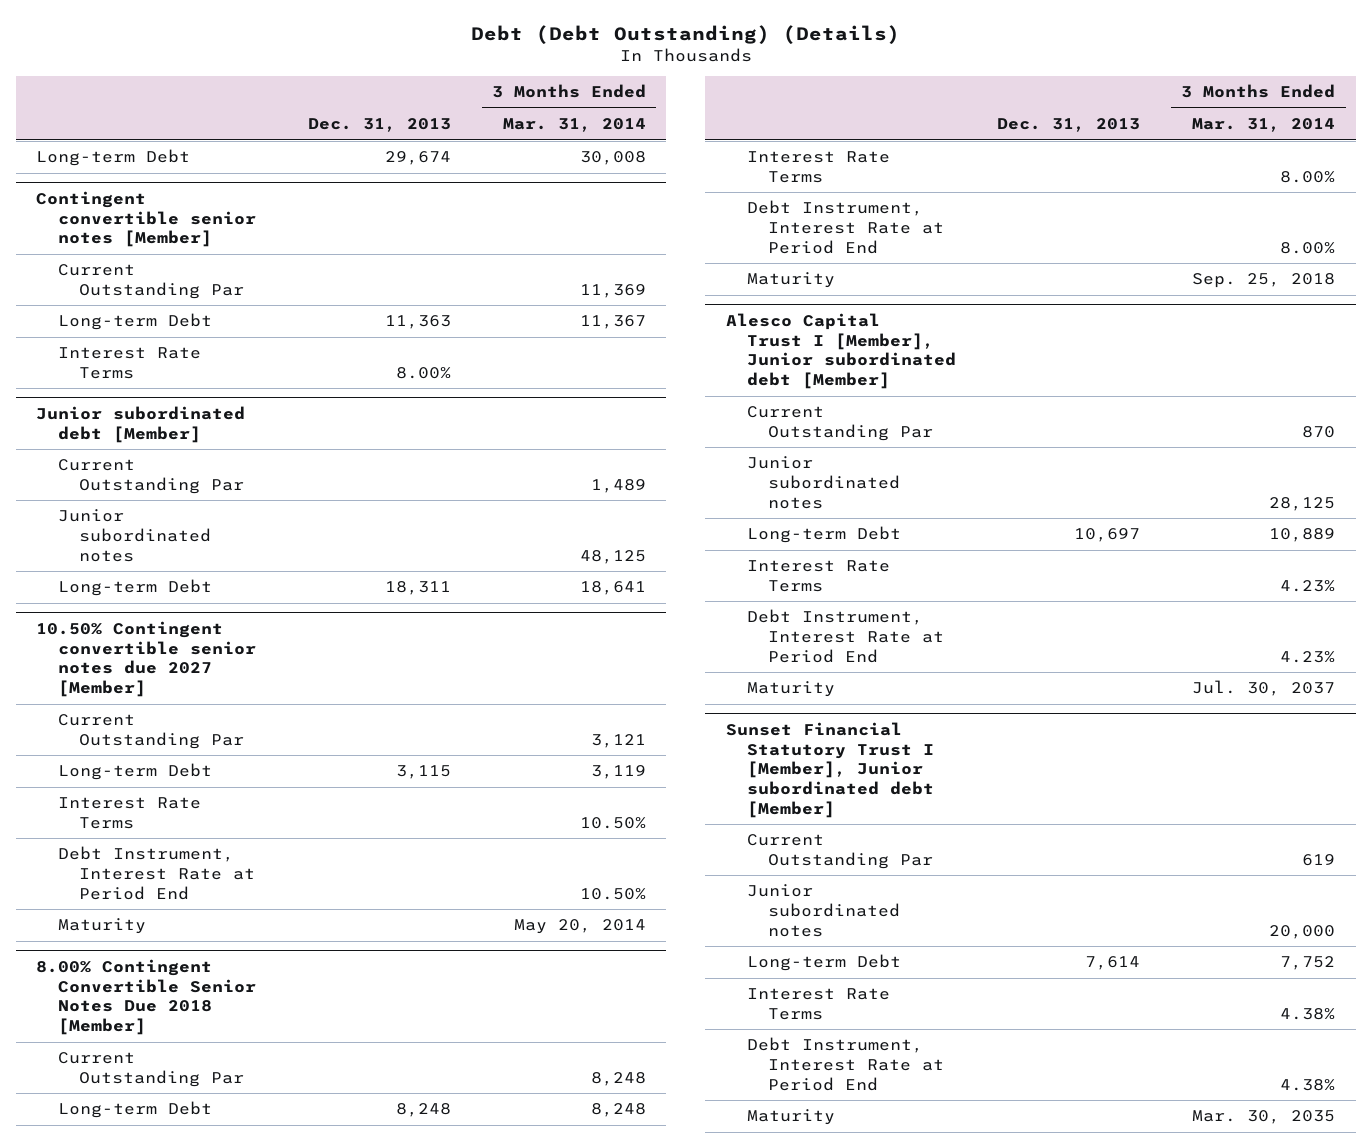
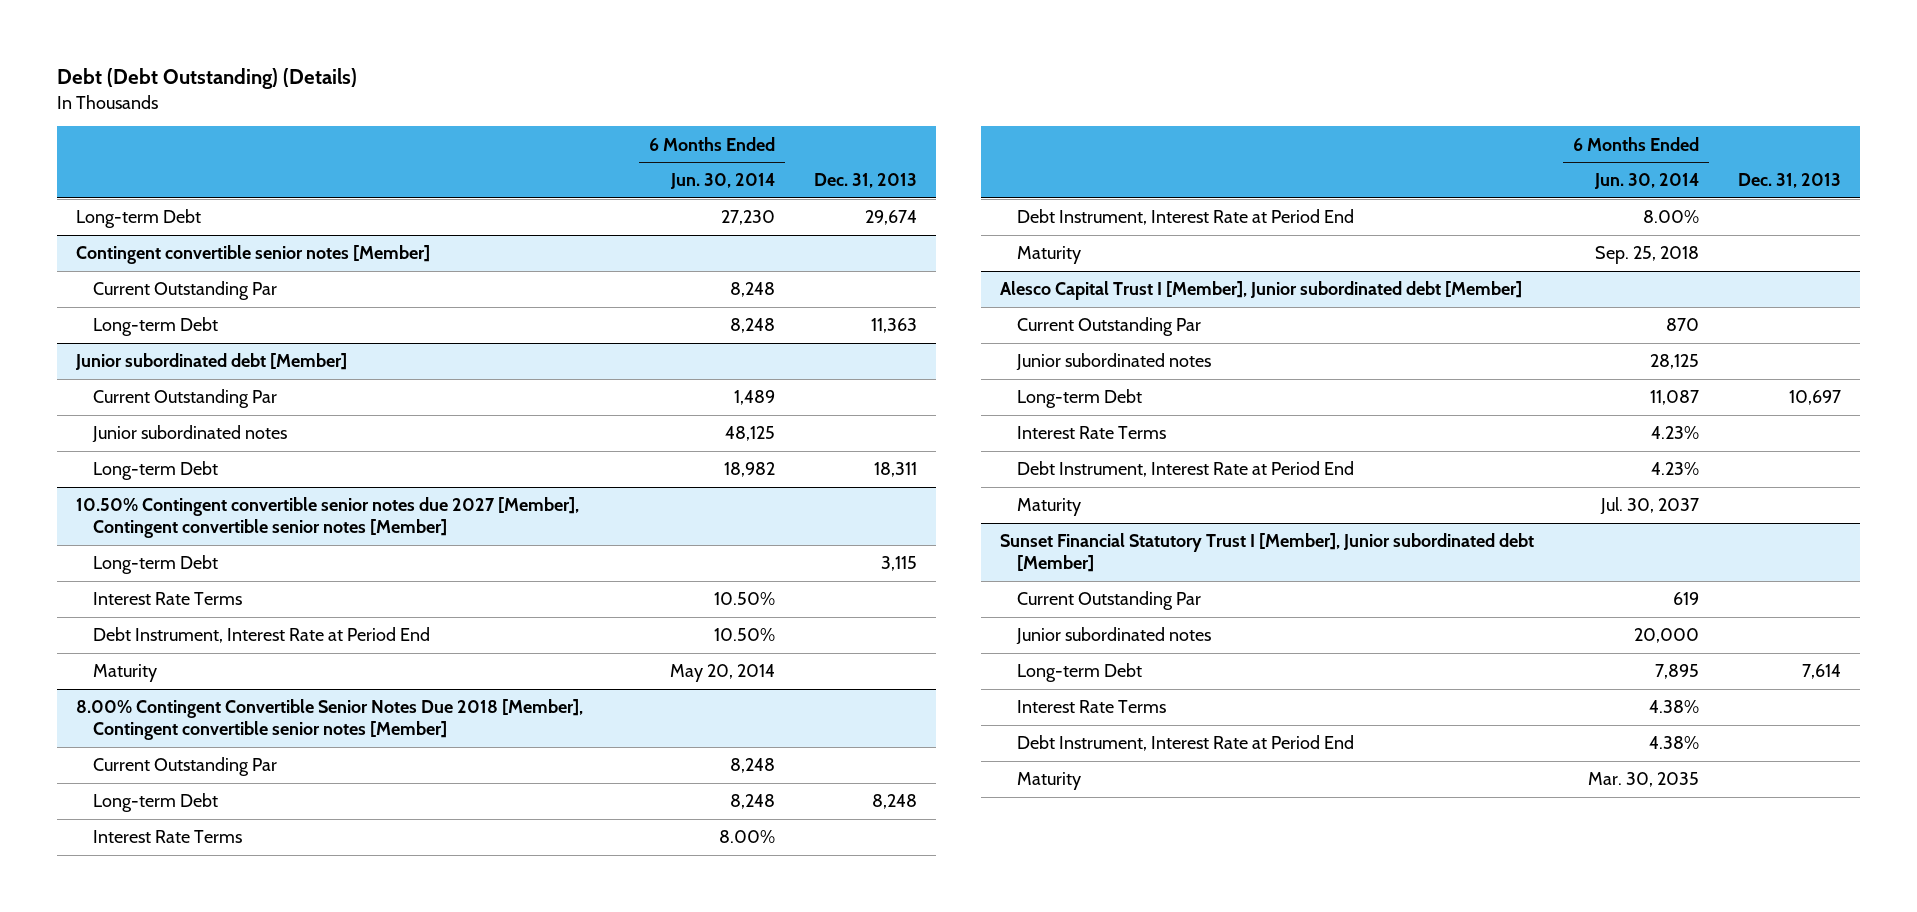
- | Dec. 31, 2013 | 3 Months Ended Mar. 31, 2014
+ | 6 Months Ended Jun. 30, 2014 | Dec. 31, 2013
@ Contingent convertible senior notes [Member]
- Interest Rate Terms | 8.00% |
- 10.50% Contingent convertible senior notes due 2027 [Member]
- Current Outstanding Par | | 3,121
+ 10.50% Contingent convertible senior notes due 2027 [Member], Contingent convertible senior notes [Member]
- 8.00% Contingent Convertible Senior Notes Due 2018 [Member]
+ 8.00% Contingent Convertible Senior Notes Due 2018 [Member], Contingent convertible senior notes [Member]

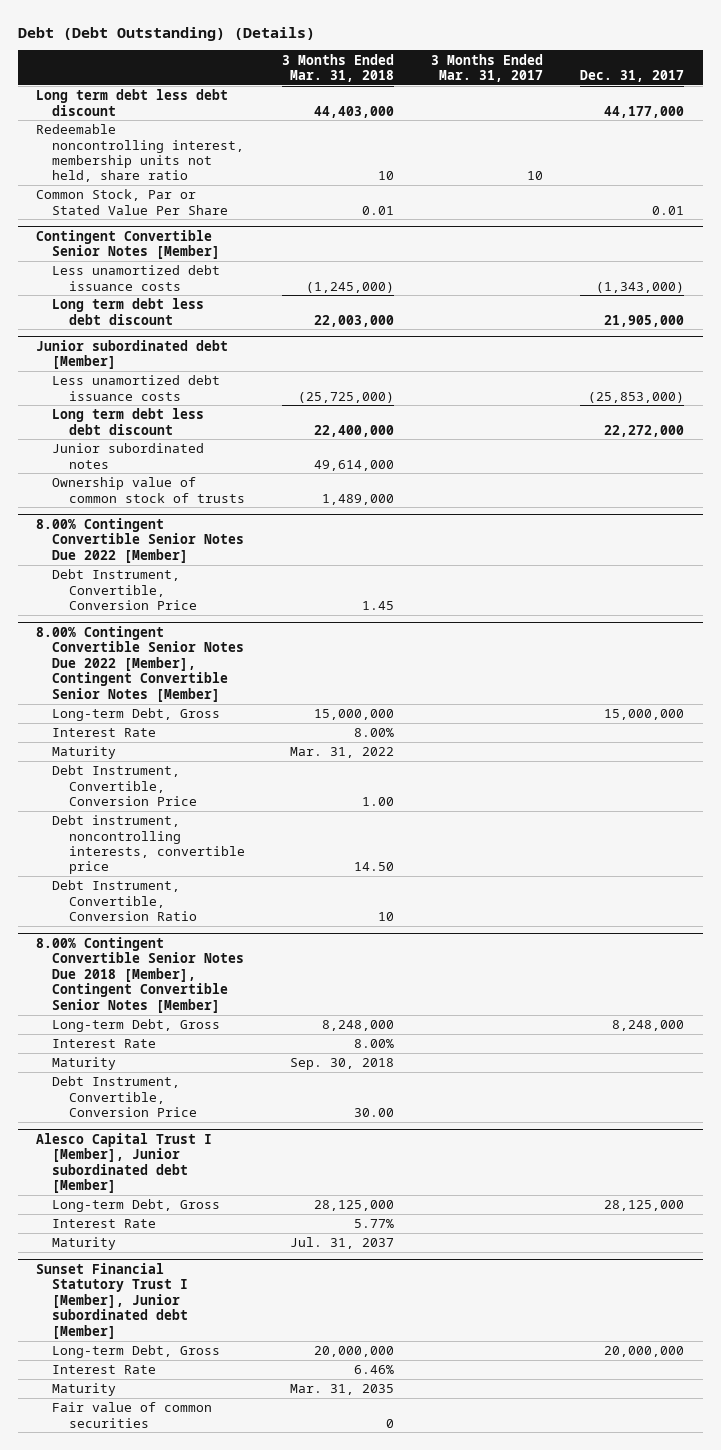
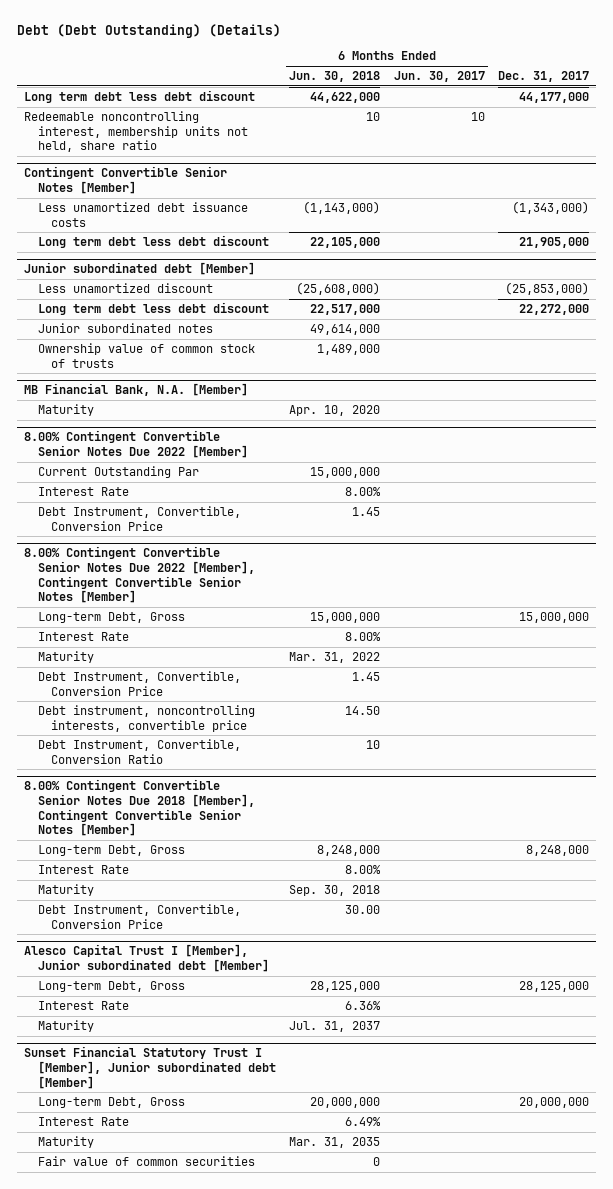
- | 3 Months Ended Mar. 31, 2018 | 3 Months Ended Mar. 31, 2017 | Dec. 31, 2017
+ | 6 Months Ended Jun. 30, 2018 | 6 Months Ended Jun. 30, 2017 | Dec. 31, 2017
- Common Stock, Par or Stated Value Per Share | 0.01 | | 0.01
@ Junior subordinated debt [Member]
- Less unamortized debt issuance costs | (25,725,000) | | (25,853,000)
+ Less unamortized discount | (25,608,000) | | (25,853,000)
+ MB Financial Bank, N.A. [Member]
+ Maturity | Apr. 10, 2020 | |
@ 8.00% Contingent Convertible Senior Notes Due 2022 [Member]
+ Current Outstanding Par | 15,000,000 | |
+ Interest Rate | 8.00% | |

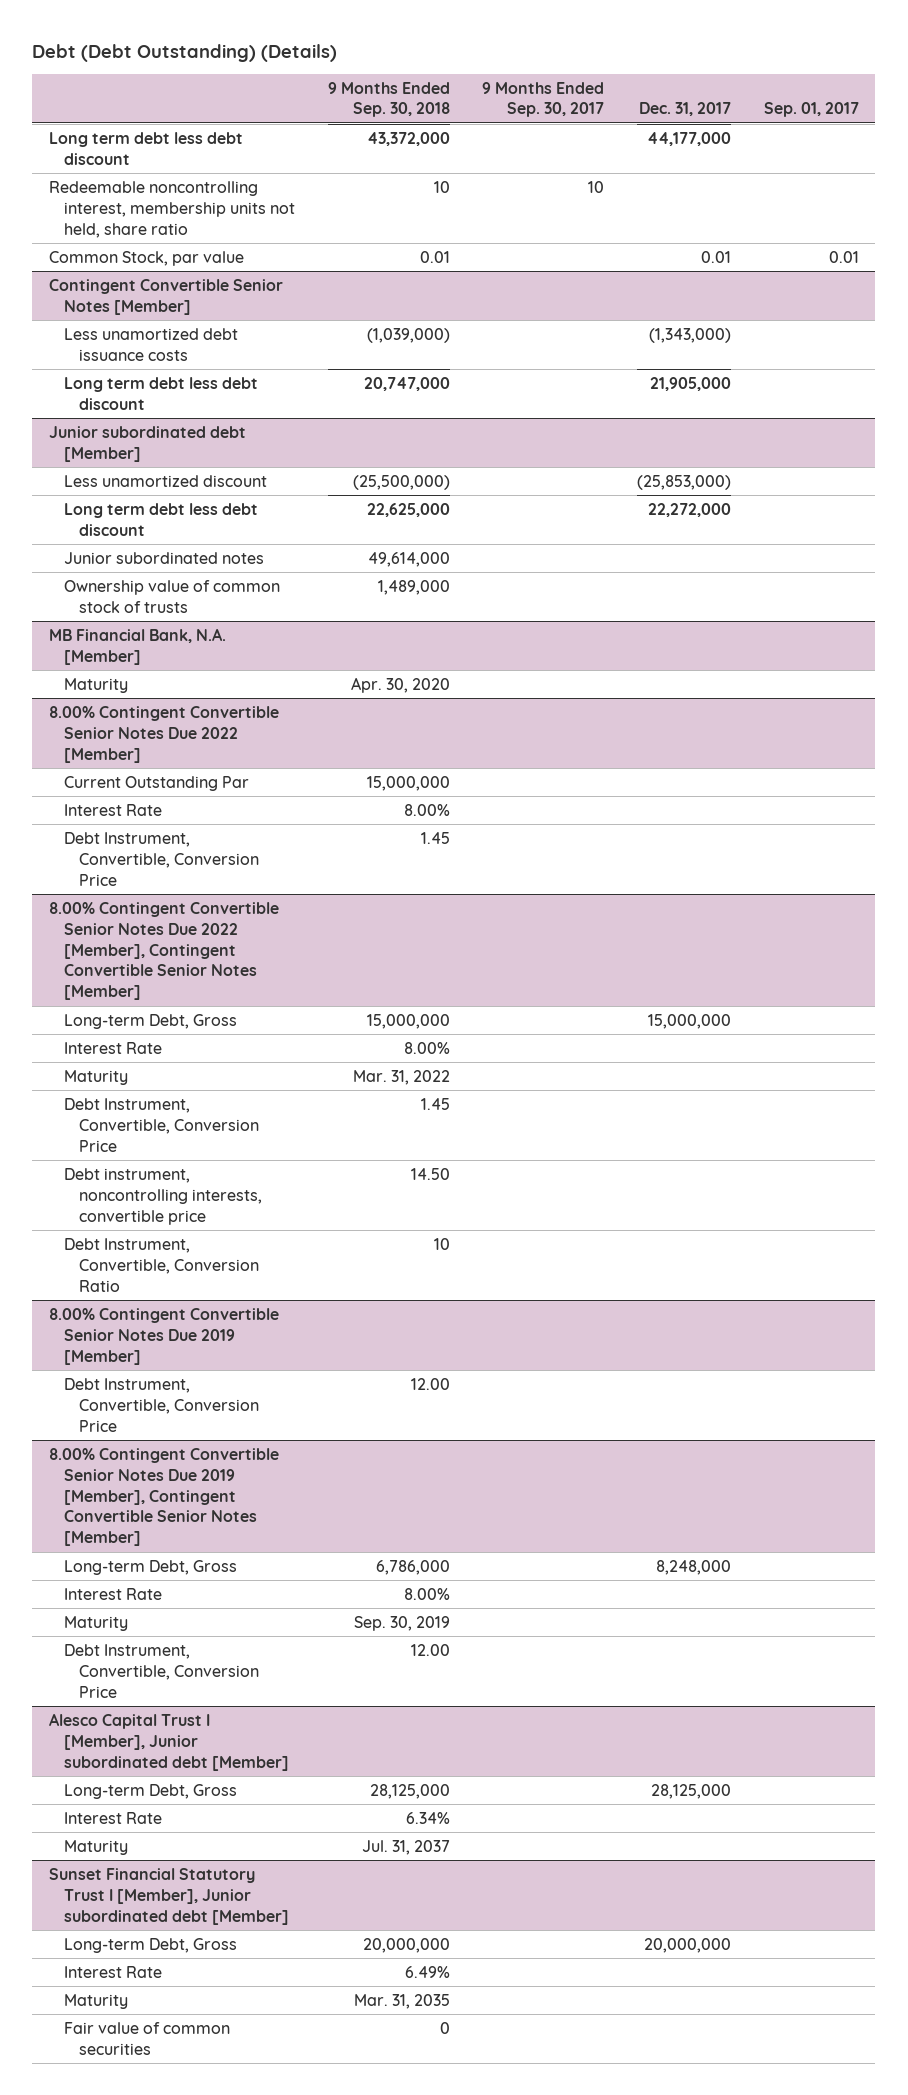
- | 6 Months Ended Jun. 30, 2018 | 6 Months Ended Jun. 30, 2017 | Dec. 31, 2017
+ | 9 Months Ended Sep. 30, 2018 | 9 Months Ended Sep. 30, 2017 | Dec. 31, 2017 | Sep. 01, 2017
+ Common Stock, par value | 0.01 | | 0.01 | 0.01
- 8.00% Contingent Convertible Senior Notes Due 2018 [Member], Contingent Convertible Senior Notes [Member]
+ 8.00% Contingent Convertible Senior Notes Due 2019 [Member]
+ Debt Instrument, Convertible, Conversion Price | 12.00 | | |
+ 8.00% Contingent Convertible Senior Notes Due 2019 [Member], Contingent Convertible Senior Notes [Member]

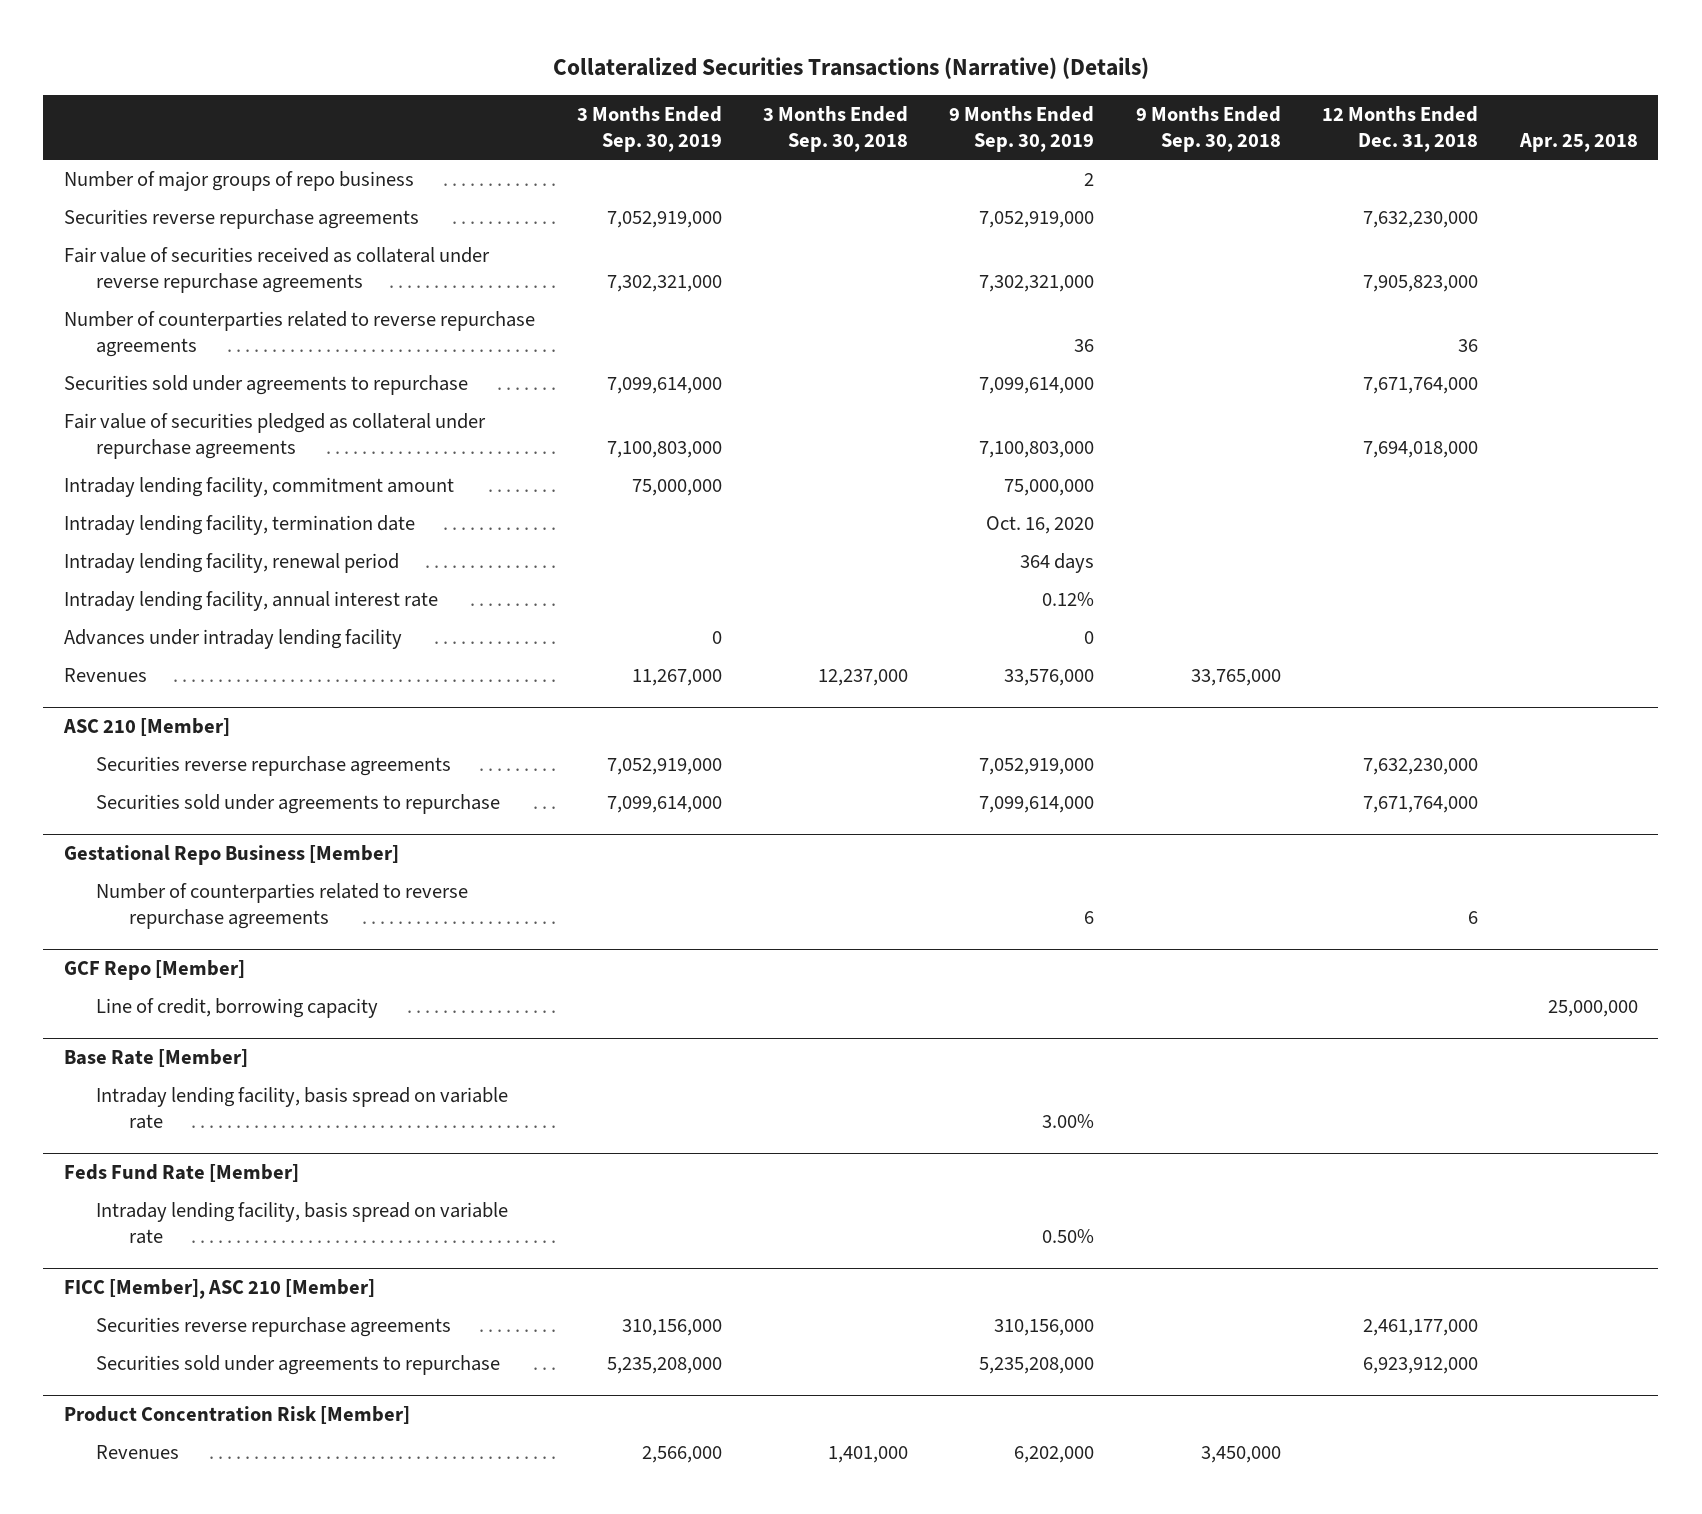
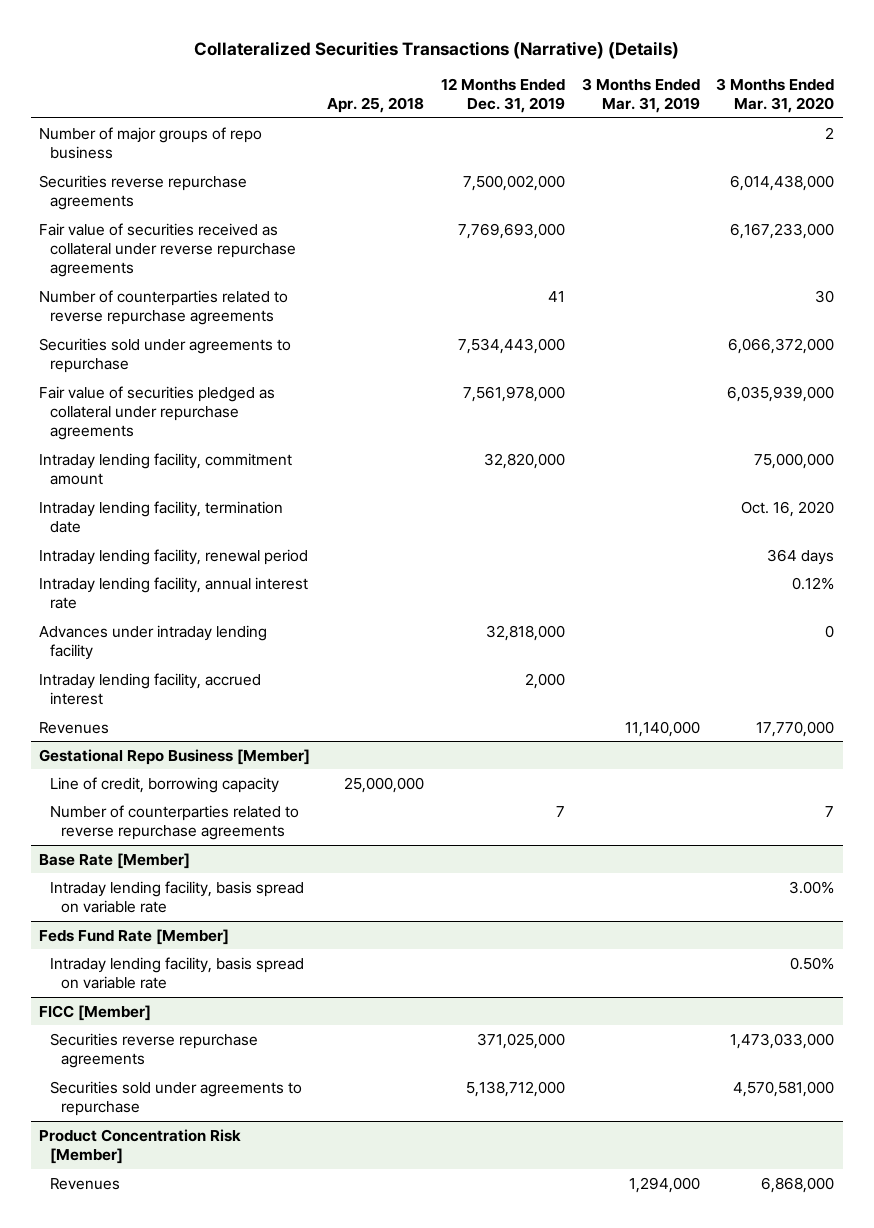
- | 3 Months Ended Sep. 30, 2019 | 3 Months Ended Sep. 30, 2018 | 9 Months Ended Sep. 30, 2019 | 9 Months Ended Sep. 30, 2018 | 12 Months Ended Dec. 31, 2018 | Apr. 25, 2018
+ | Apr. 25, 2018 | 12 Months Ended Dec. 31, 2019 | 3 Months Ended Mar. 31, 2019 | 3 Months Ended Mar. 31, 2020
+ Intraday lending facility, accrued interest | | 2,000 | |
- ASC 210 [Member]
- Securities reverse repurchase agreements | 7,052,919,000 | | 7,052,919,000 | | 7,632,230,000 |
- Securities sold under agreements to repurchase | 7,099,614,000 | | 7,099,614,000 | | 7,671,764,000 |
@ Gestational Repo Business [Member]
+ Line of credit, borrowing capacity | 25,000,000 | | |
- GCF Repo [Member]
- Line of credit, borrowing capacity | | | | | | 25,000,000
- FICC [Member], ASC 210 [Member]
+ FICC [Member]

